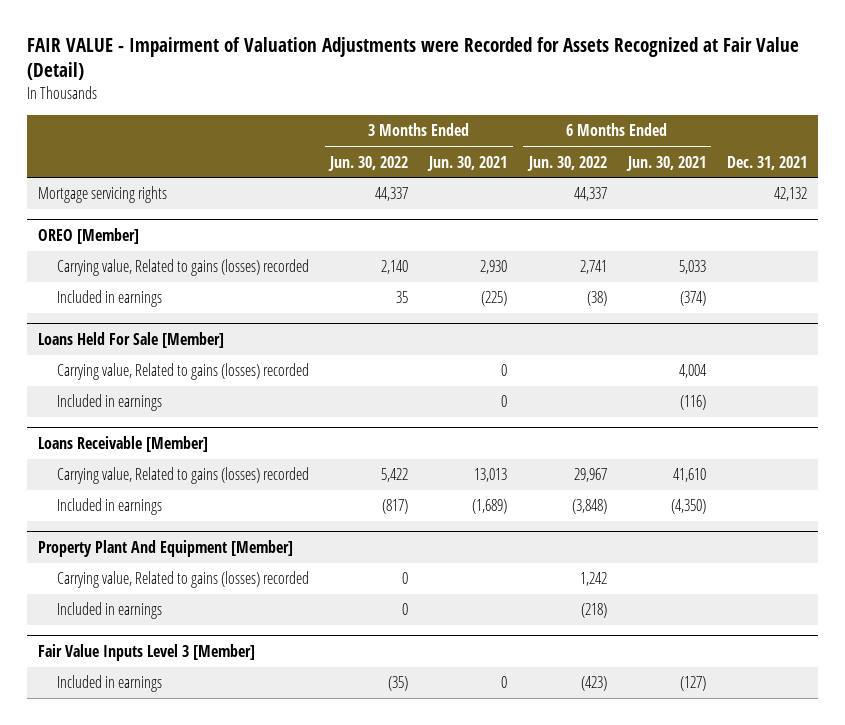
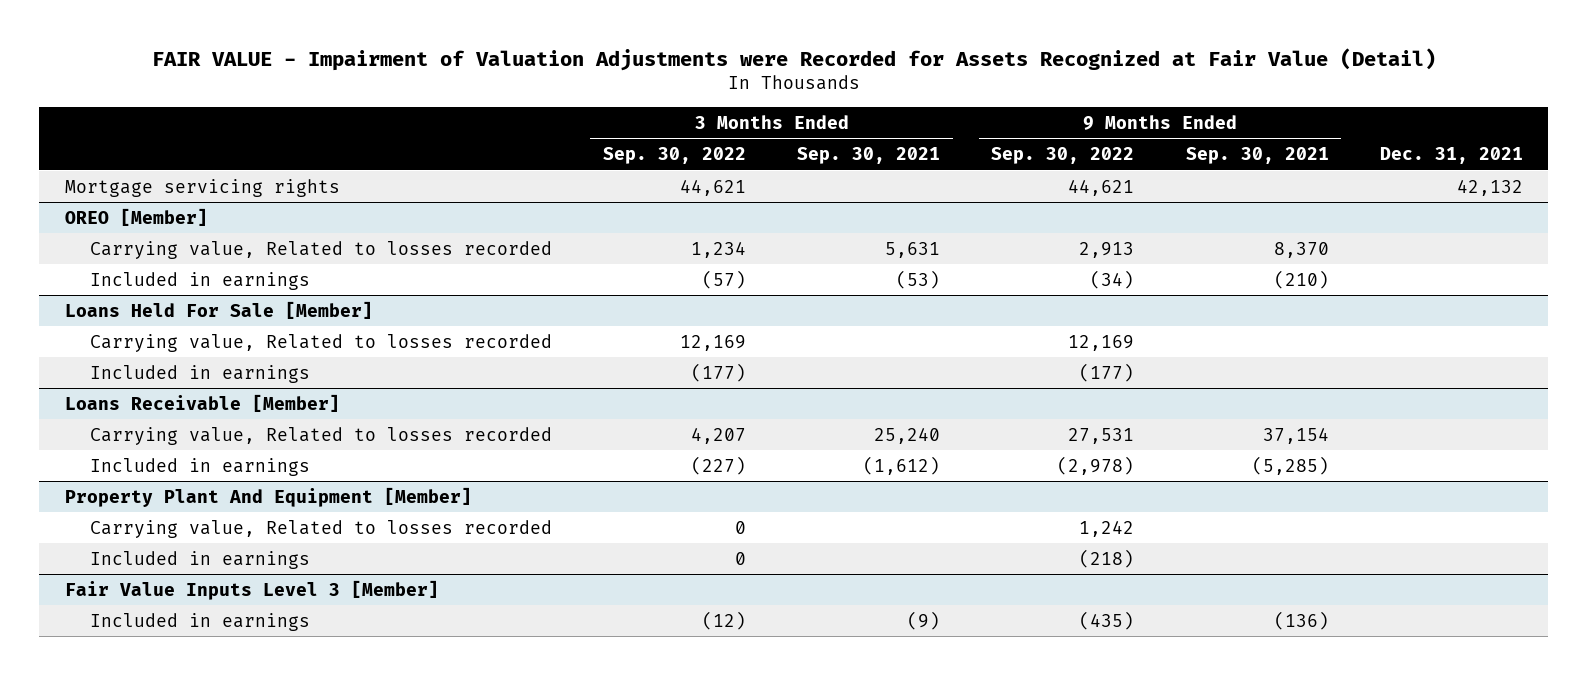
- | 3 Months Ended Jun. 30, 2022 | 3 Months Ended Jun. 30, 2021 | 6 Months Ended Jun. 30, 2022 | 6 Months Ended Jun. 30, 2021 | Dec. 31, 2021
+ | 3 Months Ended Sep. 30, 2022 | 3 Months Ended Sep. 30, 2021 | 9 Months Ended Sep. 30, 2022 | 9 Months Ended Sep. 30, 2021 | Dec. 31, 2021
@ OREO [Member]
- Carrying value, Related to gains (losses) recorded | 2,140 | 2,930 | 2,741 | 5,033 |
+ Carrying value, Related to losses recorded | 1,234 | 5,631 | 2,913 | 8,370 |
@ Loans Held For Sale [Member]
- Carrying value, Related to gains (losses) recorded | | 0 | | 4,004 |
+ Carrying value, Related to losses recorded | 12,169 | | 12,169 | |
@ Loans Receivable [Member]
- Carrying value, Related to gains (losses) recorded | 5,422 | 13,013 | 29,967 | 41,610 |
+ Carrying value, Related to losses recorded | 4,207 | 25,240 | 27,531 | 37,154 |
@ Property Plant And Equipment [Member]
- Carrying value, Related to gains (losses) recorded | 0 | | 1,242 | |
+ Carrying value, Related to losses recorded | 0 | | 1,242 | |

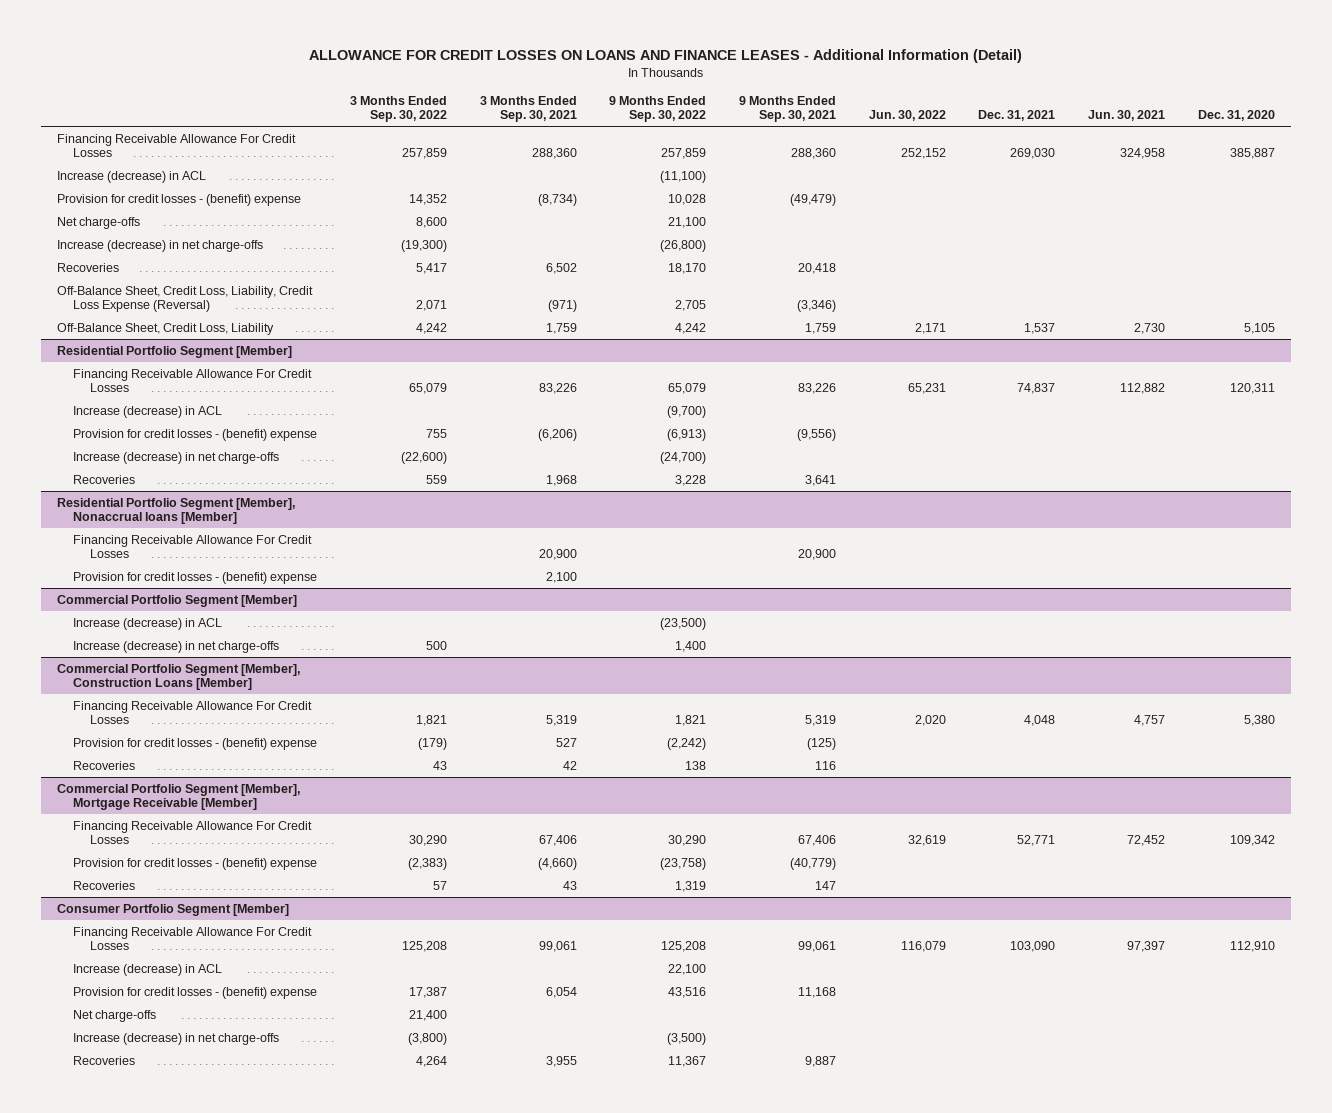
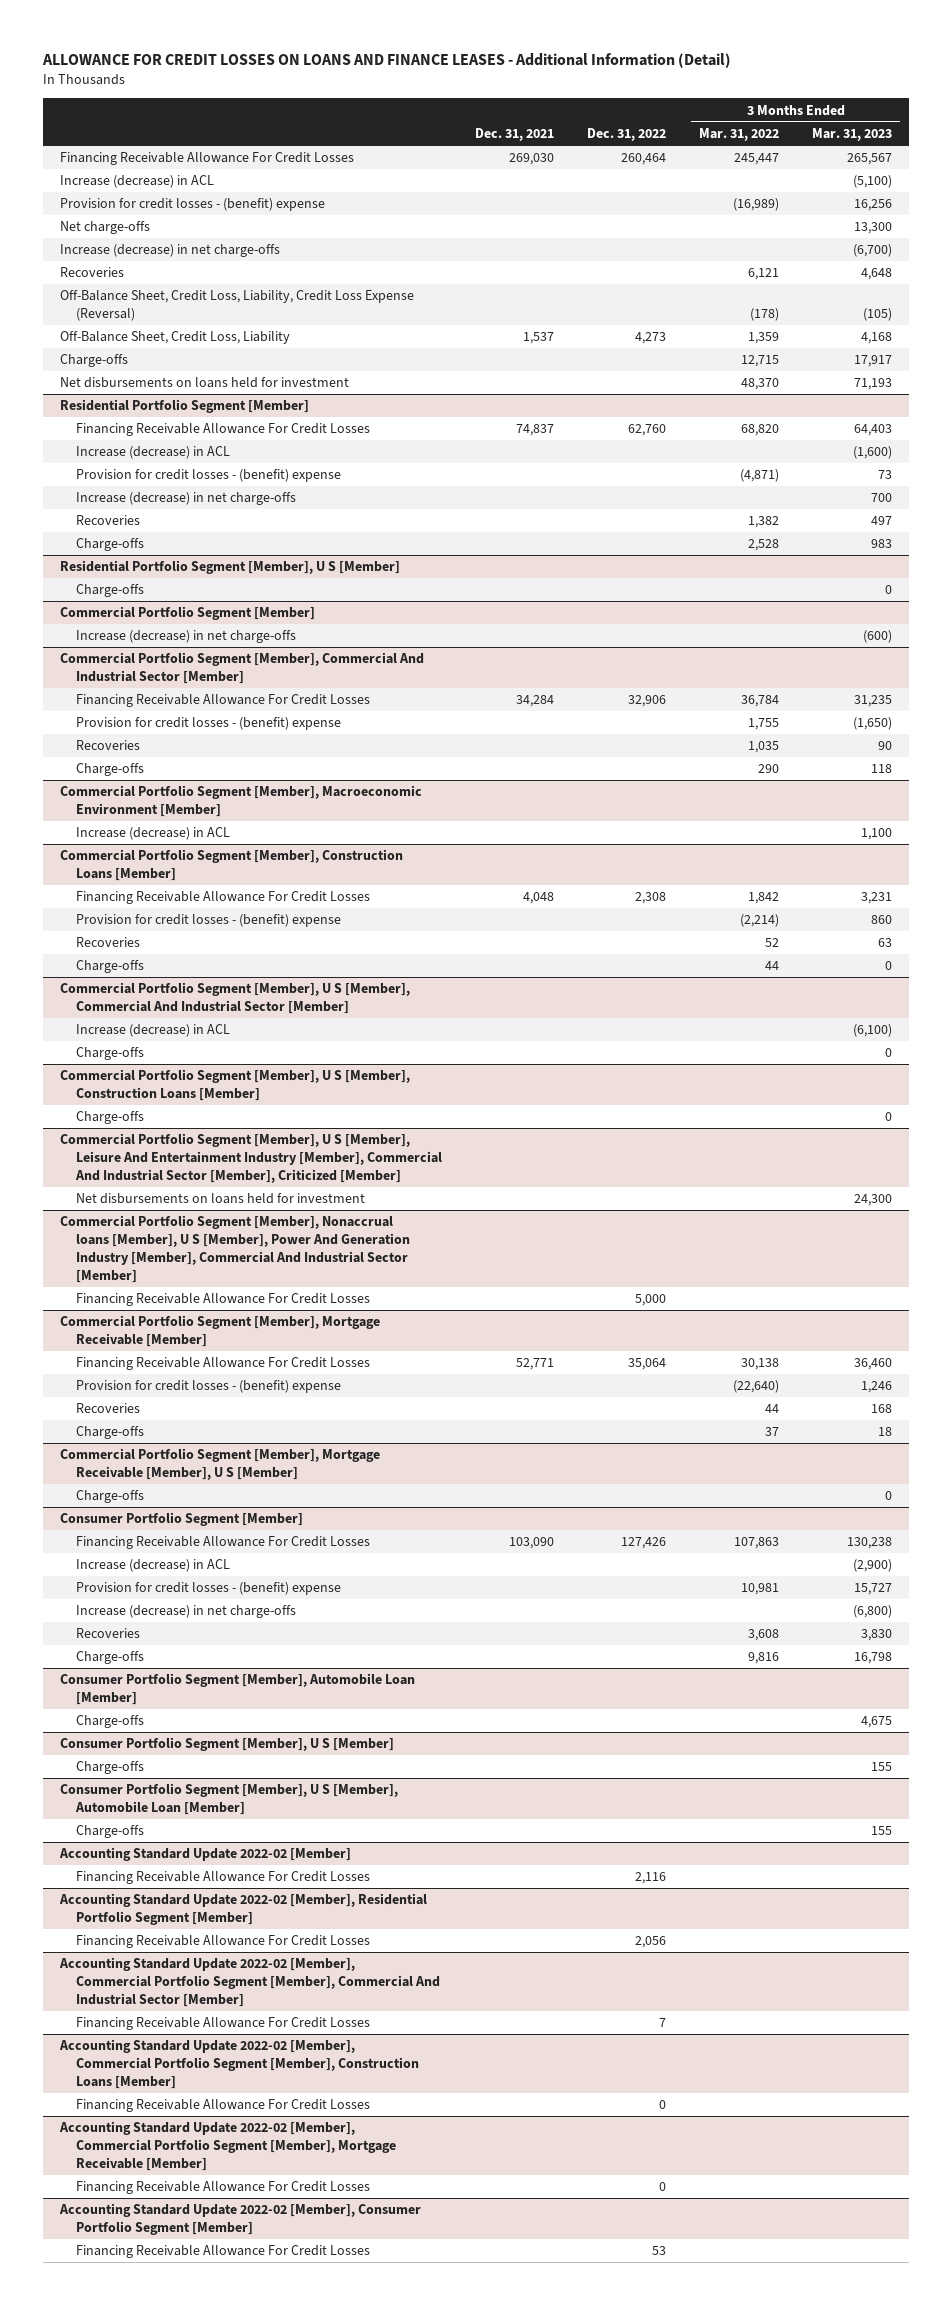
- | 3 Months Ended Sep. 30, 2022 | 3 Months Ended Sep. 30, 2021 | 9 Months Ended Sep. 30, 2022 | 9 Months Ended Sep. 30, 2021 | Jun. 30, 2022 | Dec. 31, 2021 | Jun. 30, 2021 | Dec. 31, 2020
+ | Dec. 31, 2021 | Dec. 31, 2022 | 3 Months Ended Mar. 31, 2022 | 3 Months Ended Mar. 31, 2023
+ Charge-offs | | | 12,715 | 17,917
+ Net disbursements on loans held for investment | | | 48,370 | 71,193
- Residential Portfolio Segment [Member], Nonaccrual loans [Member]
- Financing Receivable Allowance For Credit Losses | | 20,900 | | 20,900 | | | |
- Provision for credit losses - (benefit) expense | | 2,100 | | | | | |
@ Residential Portfolio Segment [Member]
+ Charge-offs | | | 2,528 | 983
+ Residential Portfolio Segment [Member], U S [Member]
+ Charge-offs | | | | 0
@ Commercial Portfolio Segment [Member]
- Increase (decrease) in ACL | | | (23,500) | | | | |
+ Commercial Portfolio Segment [Member], Commercial And Industrial Sector [Member]
+ Financing Receivable Allowance For Credit Losses | 34,284 | 32,906 | 36,784 | 31,235
+ Provision for credit losses - (benefit) expense | | | 1,755 | (1,650)
+ Recoveries | | | 1,035 | 90
+ Charge-offs | | | 290 | 118
+ Commercial Portfolio Segment [Member], Macroeconomic Environment [Member]
+ Increase (decrease) in ACL | | | | 1,100
@ Commercial Portfolio Segment [Member], Construction Loans [Member]
+ Charge-offs | | | 44 | 0
+ Commercial Portfolio Segment [Member], U S [Member], Commercial And Industrial Sector [Member]
+ Increase (decrease) in ACL | | | | (6,100)
+ Charge-offs | | | | 0
+ Commercial Portfolio Segment [Member], U S [Member], Construction Loans [Member]
+ Charge-offs | | | | 0
+ Commercial Portfolio Segment [Member], U S [Member], Leisure And Entertainment Industry [Member], Commercial And Industrial Sector [Member], Criticized [Member]
+ Net disbursements on loans held for investment | | | | 24,300
+ Commercial Portfolio Segment [Member], Nonaccrual loans [Member], U S [Member], Power And Generation Industry [Member], Commercial And Industrial Sector [Member]
+ Financing Receivable Allowance For Credit Losses | | 5,000 | |
@ Commercial Portfolio Segment [Member], Mortgage Receivable [Member]
+ Charge-offs | | | 37 | 18
+ Commercial Portfolio Segment [Member], Mortgage Receivable [Member], U S [Member]
+ Charge-offs | | | | 0
@ Consumer Portfolio Segment [Member]
- Net charge-offs | 21,400 | | | | | | |
+ Charge-offs | | | 9,816 | 16,798
+ Consumer Portfolio Segment [Member], Automobile Loan [Member]
+ Charge-offs | | | | 4,675
+ Consumer Portfolio Segment [Member], U S [Member]
+ Charge-offs | | | | 155
+ Consumer Portfolio Segment [Member], U S [Member], Automobile Loan [Member]
+ Charge-offs | | | | 155
+ Accounting Standard Update 2022-02 [Member]
+ Financing Receivable Allowance For Credit Losses | | 2,116 | |
+ Accounting Standard Update 2022-02 [Member], Residential Portfolio Segment [Member]
+ Financing Receivable Allowance For Credit Losses | | 2,056 | |
+ Accounting Standard Update 2022-02 [Member], Commercial Portfolio Segment [Member], Commercial And Industrial Sector [Member]
+ Financing Receivable Allowance For Credit Losses | | 7 | |
+ Accounting Standard Update 2022-02 [Member], Commercial Portfolio Segment [Member], Construction Loans [Member]
+ Financing Receivable Allowance For Credit Losses | | 0 | |
+ Accounting Standard Update 2022-02 [Member], Commercial Portfolio Segment [Member], Mortgage Receivable [Member]
+ Financing Receivable Allowance For Credit Losses | | 0 | |
+ Accounting Standard Update 2022-02 [Member], Consumer Portfolio Segment [Member]
+ Financing Receivable Allowance For Credit Losses | | 53 | |

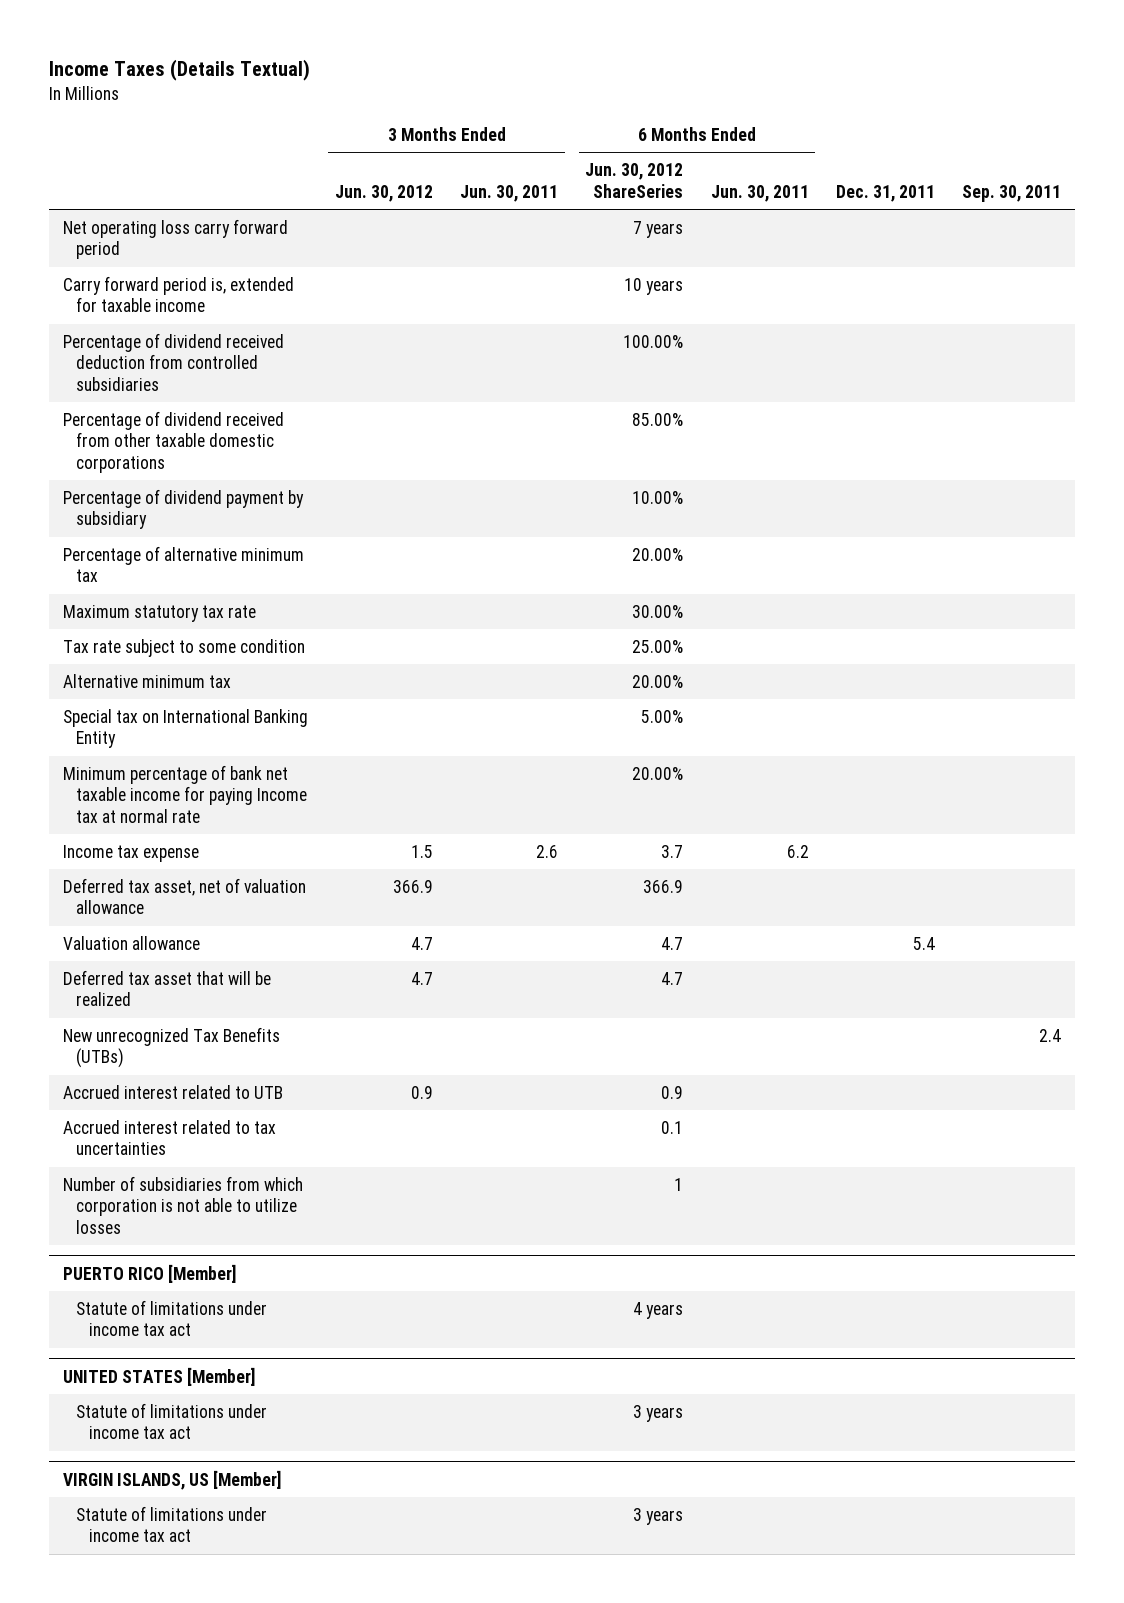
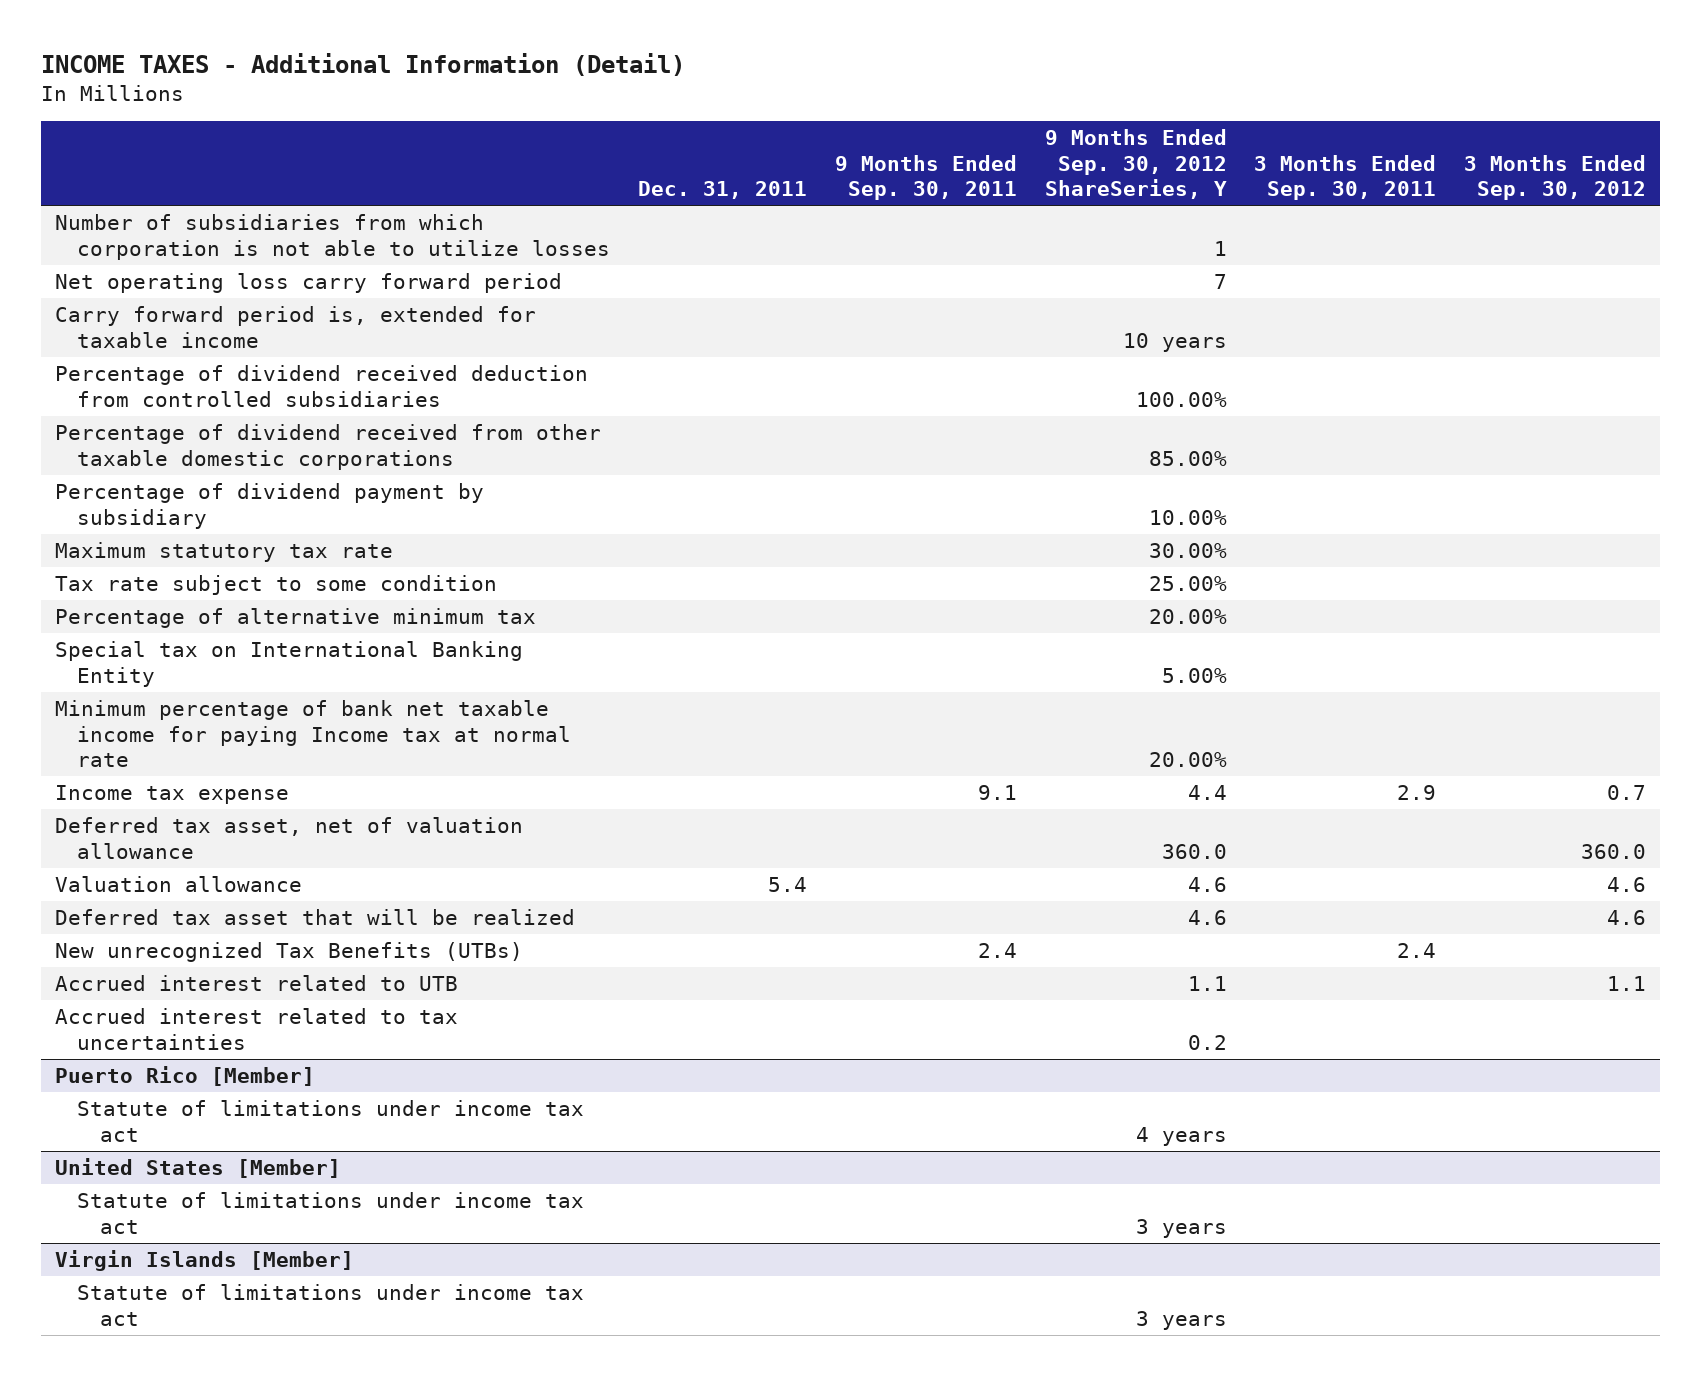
- Income Taxes (Details Textual)
+ INCOME TAXES - Additional Information (Detail)
- | 3 Months Ended Jun. 30, 2012 | 3 Months Ended Jun. 30, 2011 | 6 Months Ended Jun. 30, 2012 ShareSeries | 6 Months Ended Jun. 30, 2011 | Dec. 31, 2011 | Sep. 30, 2011
+ | Dec. 31, 2011 | 9 Months Ended Sep. 30, 2011 | 9 Months Ended Sep. 30, 2012 ShareSeries, Y | 3 Months Ended Sep. 30, 2011 | 3 Months Ended Sep. 30, 2012
moved up: Number of subsidiaries from which corporation is not able to utilize losses | | | 1 | |
- Alternative minimum tax | | | 20.00% | | |
moved down: Percentage of alternative minimum tax | | | 20.00% | |
- PUERTO RICO [Member]
+ Puerto Rico [Member]
- UNITED STATES [Member]
+ United States [Member]
- VIRGIN ISLANDS, US [Member]
+ Virgin Islands [Member]

